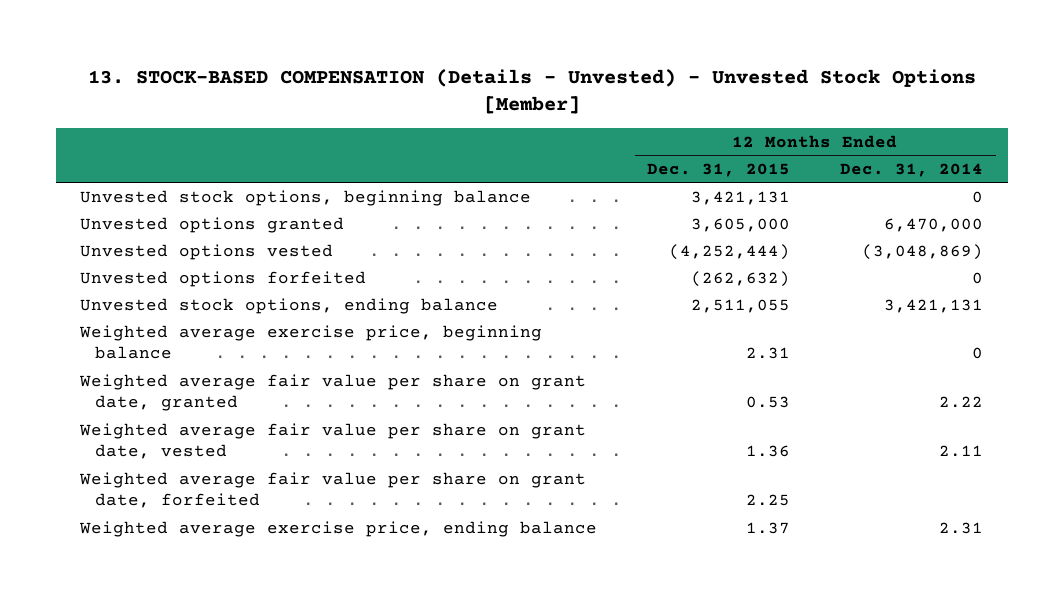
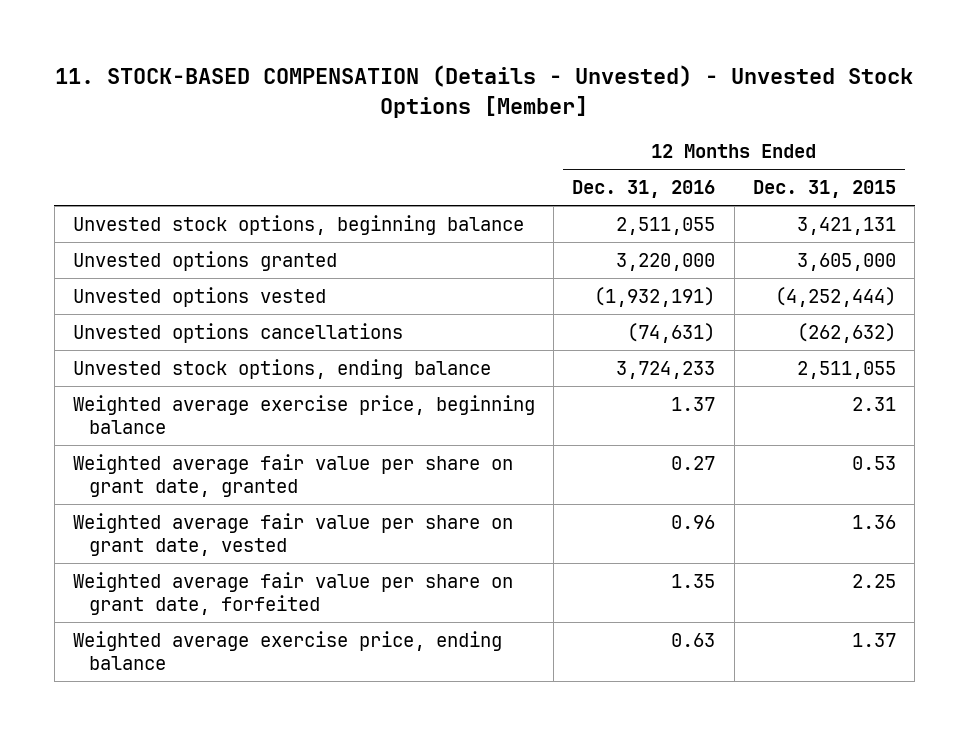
- 13. STOCK-BASED COMPENSATION (Details - Unvested) - Unvested Stock Options [Member]
+ 11. STOCK-BASED COMPENSATION (Details - Unvested) - Unvested Stock Options [Member]
- | 12 Months Ended Dec. 31, 2015 | 12 Months Ended Dec. 31, 2014
+ | 12 Months Ended Dec. 31, 2016 | 12 Months Ended Dec. 31, 2015
- Unvested options forfeited | (262,632) | 0
+ Unvested options cancellations | (74,631) | (262,632)

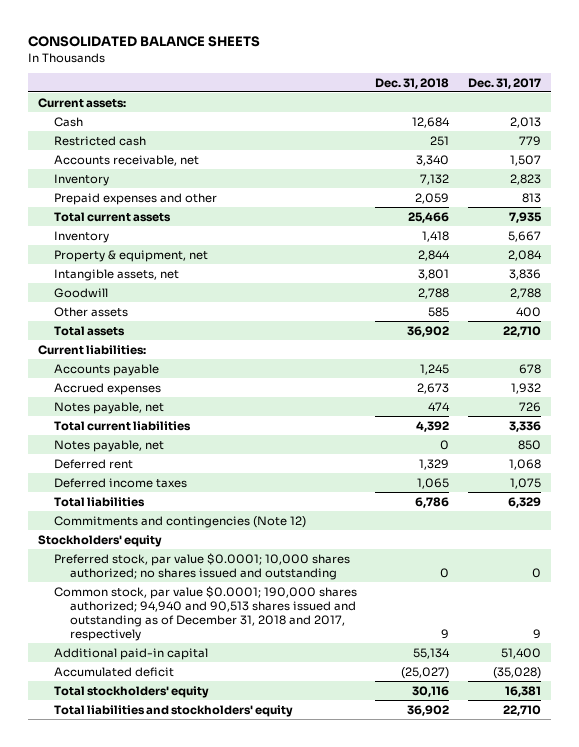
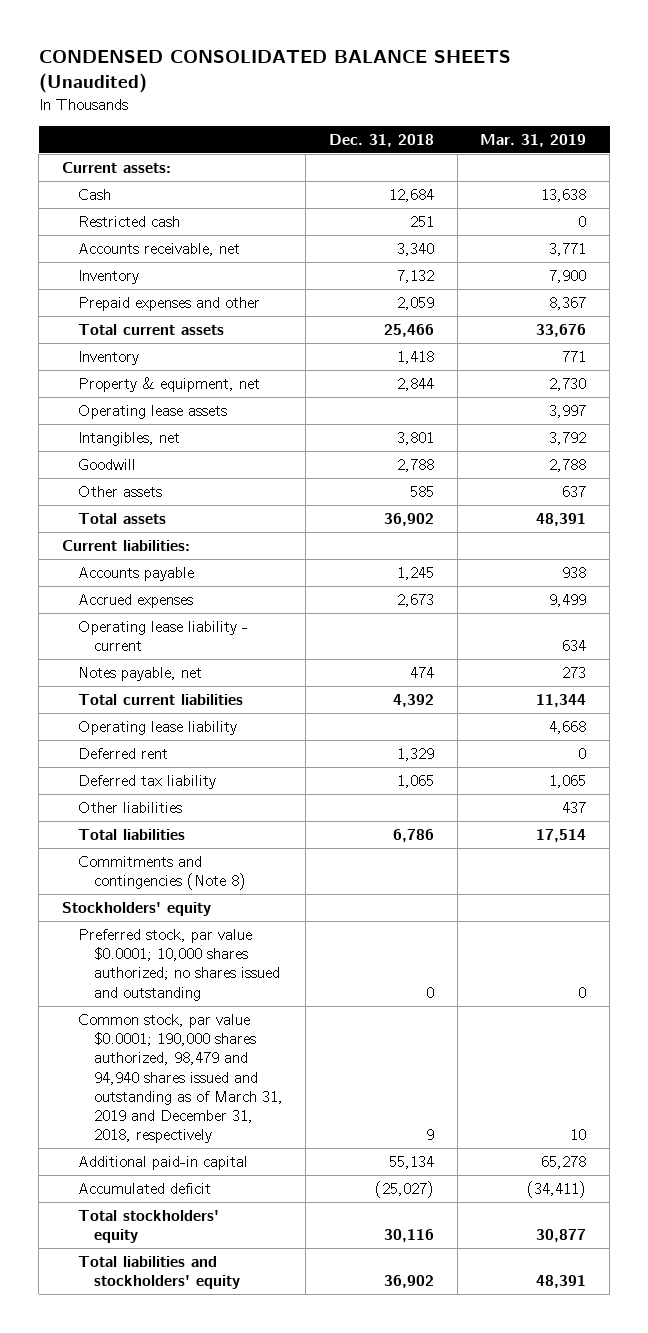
- CONSOLIDATED BALANCE SHEETS
+ CONDENSED CONSOLIDATED BALANCE SHEETS (Unaudited)
- | Dec. 31, 2018 | Dec. 31, 2017
+ | Dec. 31, 2018 | Mar. 31, 2019
- Intangible assets, net | 3,801 | 3,836
+ Operating lease assets | | 3,997
+ Intangibles, net | 3,801 | 3,792
+ Operating lease liability - current | | 634
- Notes payable, net | 0 | 850
+ Operating lease liability | | 4,668
- Deferred income taxes | 1,065 | 1,075
+ Deferred tax liability | 1,065 | 1,065
+ Other liabilities | | 437
- Commitments and contingencies (Note 12)
+ Commitments and contingencies (Note 8)
- Common stock, par value $0.0001; 190,000 shares authorized; 94,940 and 90,513 shares issued and outstanding as of December 31, 2018 and 2017, respectively | 9 | 9
+ Common stock, par value $0.0001; 190,000 shares authorized, 98,479 and 94,940 shares issued and outstanding as of March 31, 2019 and December 31, 2018, respectively | 9 | 10

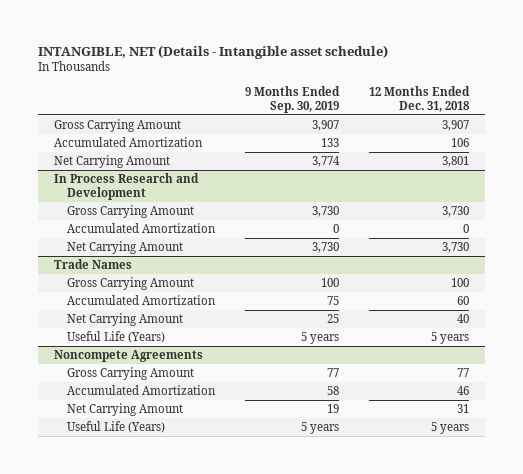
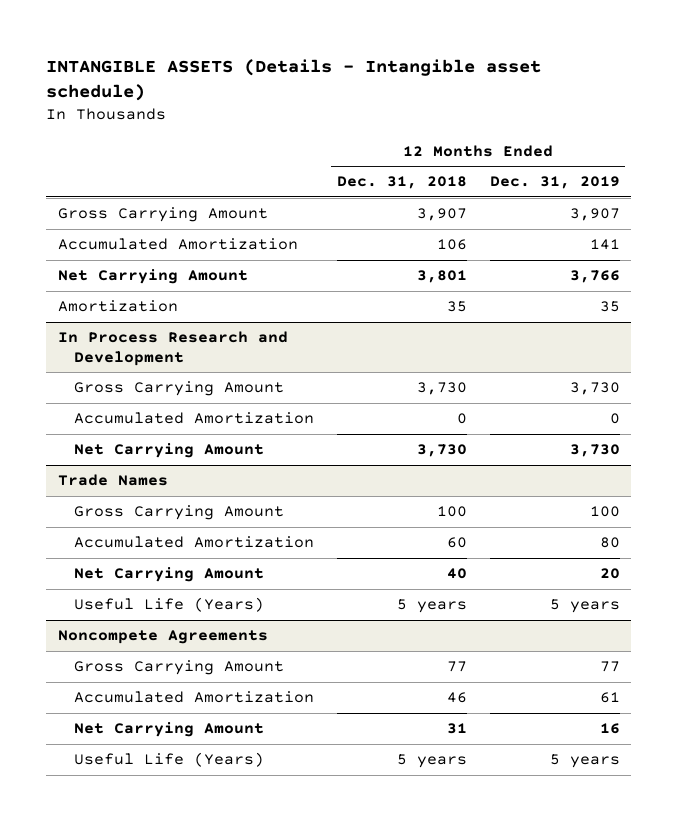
- INTANGIBLE, NET (Details - Intangible asset schedule)
+ INTANGIBLE ASSETS (Details - Intangible asset schedule)
- | 9 Months Ended Sep. 30, 2019 | 12 Months Ended Dec. 31, 2018
+ | 12 Months Ended Dec. 31, 2018 | 12 Months Ended Dec. 31, 2019
+ Amortization | 35 | 35

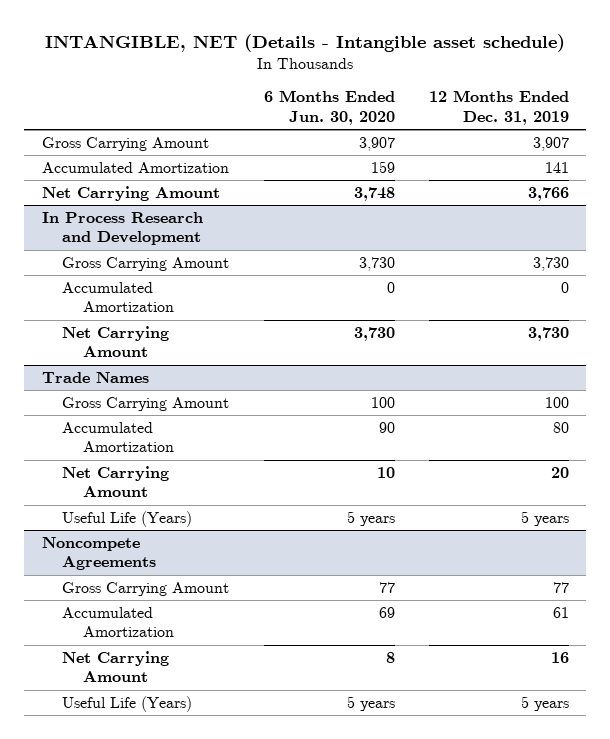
- INTANGIBLE ASSETS (Details - Intangible asset schedule)
+ INTANGIBLE, NET (Details - Intangible asset schedule)
- | 12 Months Ended Dec. 31, 2018 | 12 Months Ended Dec. 31, 2019
+ | 6 Months Ended Jun. 30, 2020 | 12 Months Ended Dec. 31, 2019
- Amortization | 35 | 35

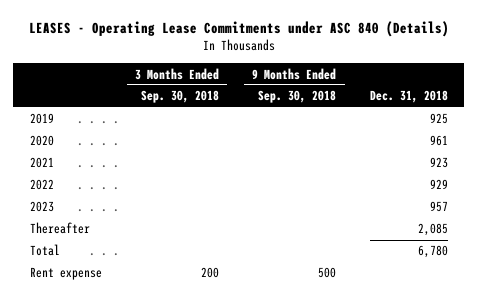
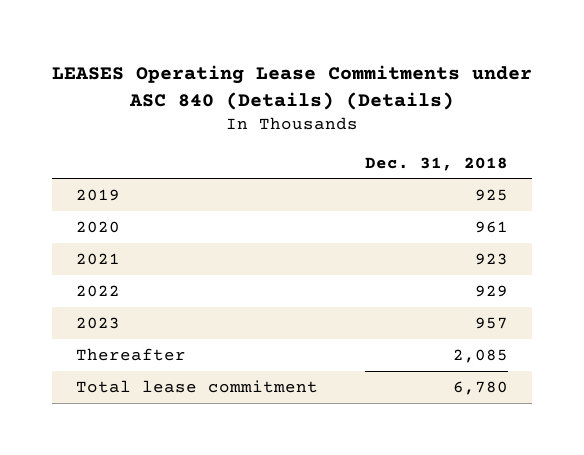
- LEASES - Operating Lease Commitments under ASC 840 (Details)
+ LEASES Operating Lease Commitments under ASC 840 (Details) (Details)
- | 3 Months Ended Sep. 30, 2018 | 9 Months Ended Sep. 30, 2018 | Dec. 31, 2018
+ | Dec. 31, 2018
- Total | | | 6,780
- Rent expense | 200 | 500 |
+ Total lease commitment | 6,780

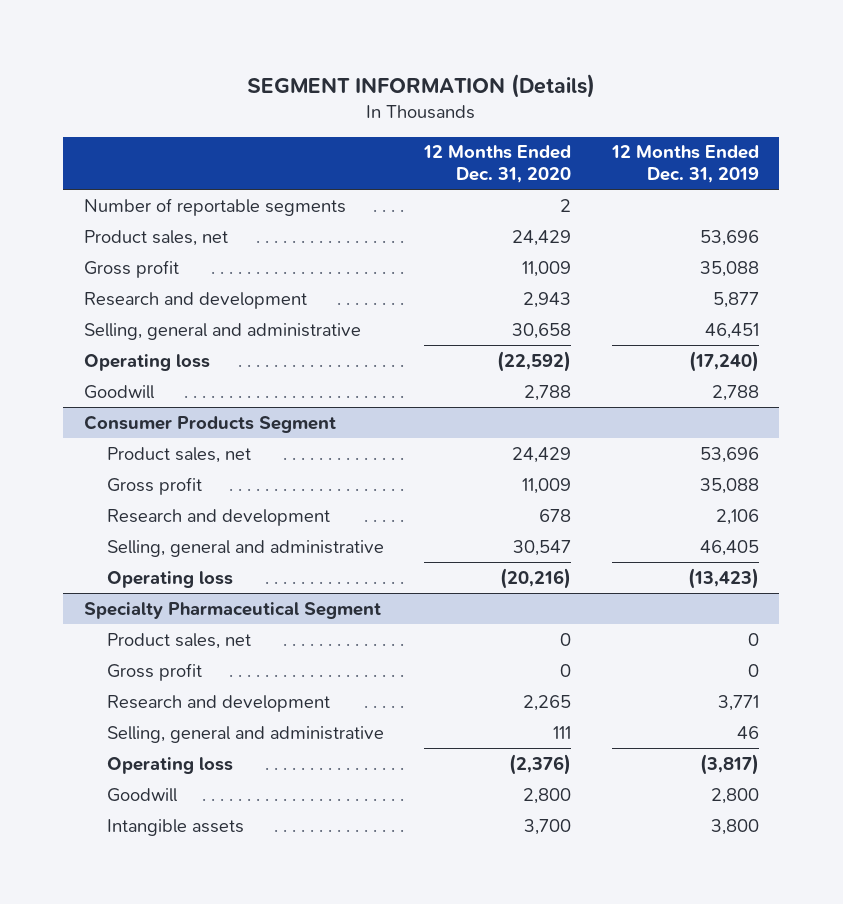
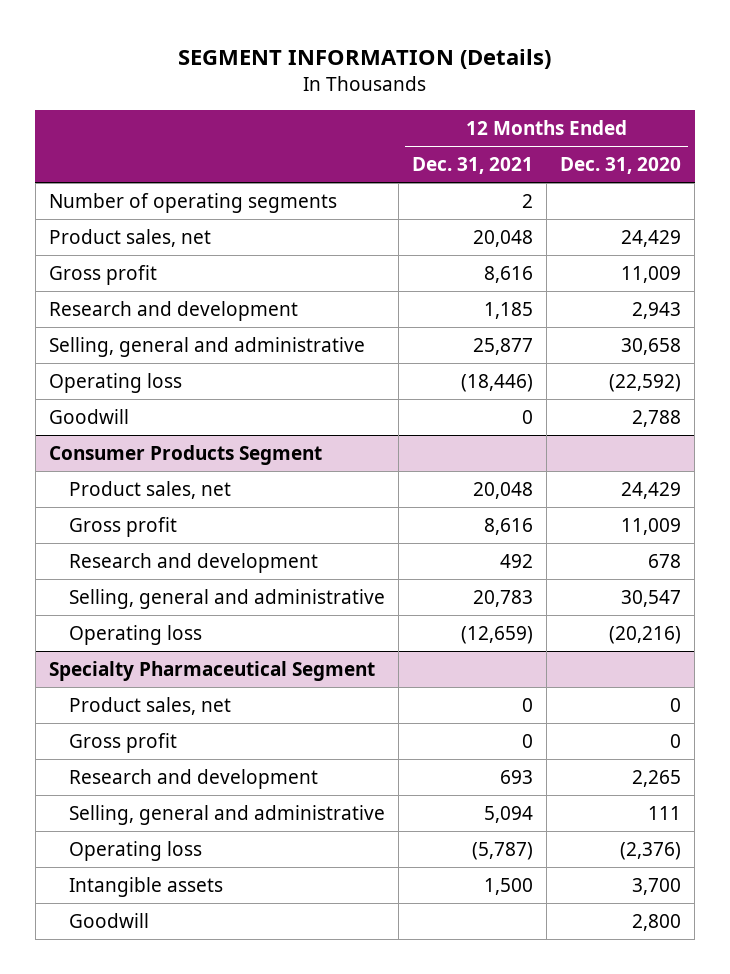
- | 12 Months Ended Dec. 31, 2020 | 12 Months Ended Dec. 31, 2019
+ | 12 Months Ended Dec. 31, 2021 | 12 Months Ended Dec. 31, 2020
- Number of reportable segments | 2 |
+ Number of operating segments | 2 |
@ Specialty Pharmaceutical Segment
moved down: Goodwill | | 2,800

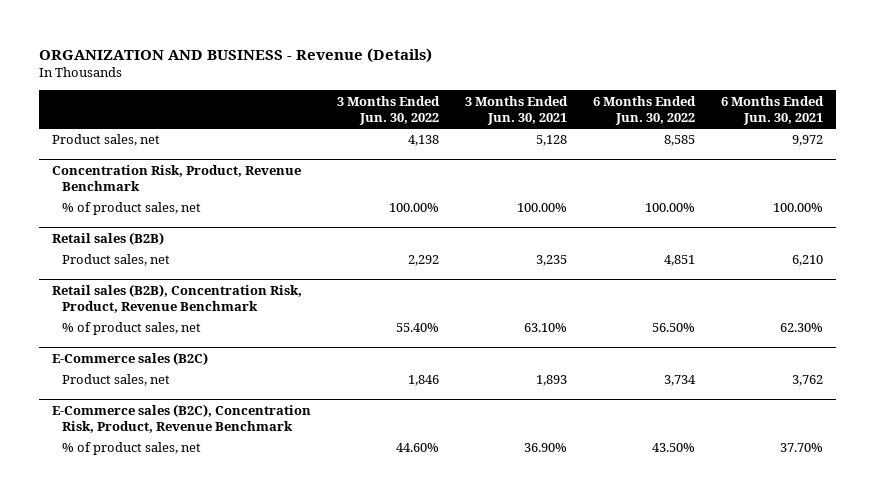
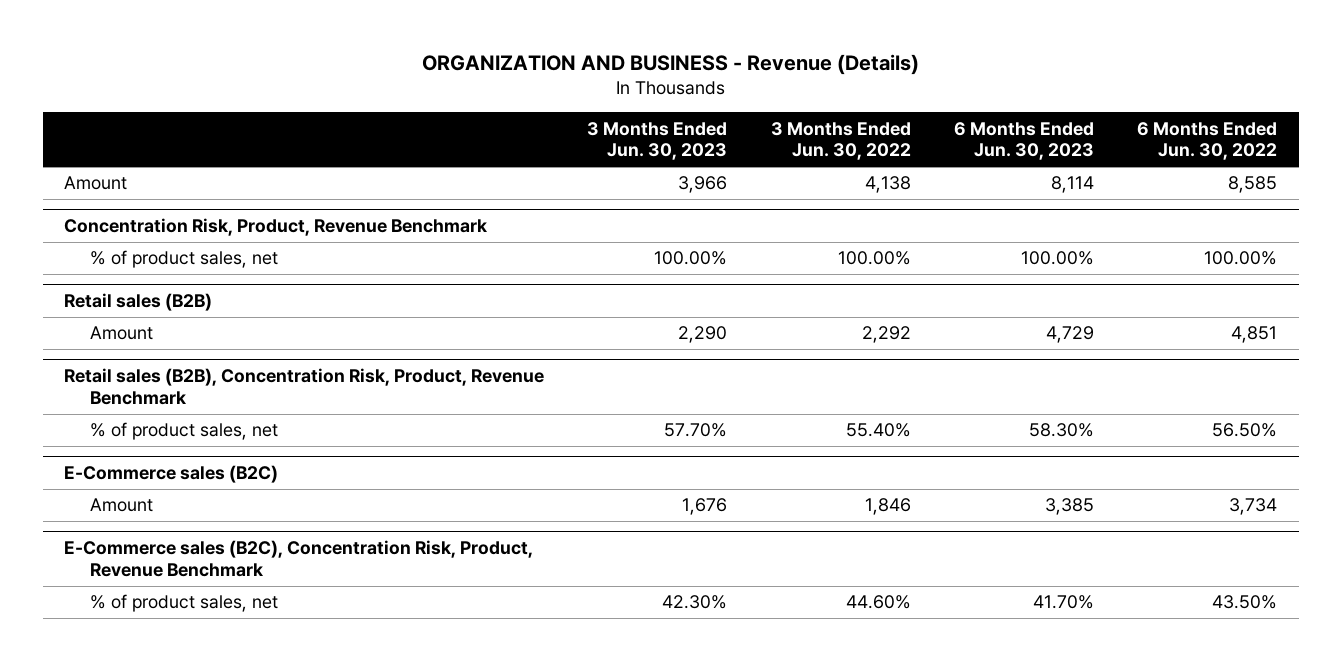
- | 3 Months Ended Jun. 30, 2022 | 3 Months Ended Jun. 30, 2021 | 6 Months Ended Jun. 30, 2022 | 6 Months Ended Jun. 30, 2021
+ | 3 Months Ended Jun. 30, 2023 | 3 Months Ended Jun. 30, 2022 | 6 Months Ended Jun. 30, 2023 | 6 Months Ended Jun. 30, 2022
- Product sales, net | 4,138 | 5,128 | 8,585 | 9,972
+ Amount | 3,966 | 4,138 | 8,114 | 8,585
@ Retail sales (B2B)
- Product sales, net | 2,292 | 3,235 | 4,851 | 6,210
+ Amount | 2,290 | 2,292 | 4,729 | 4,851
@ E-Commerce sales (B2C)
- Product sales, net | 1,846 | 1,893 | 3,734 | 3,762
+ Amount | 1,676 | 1,846 | 3,385 | 3,734

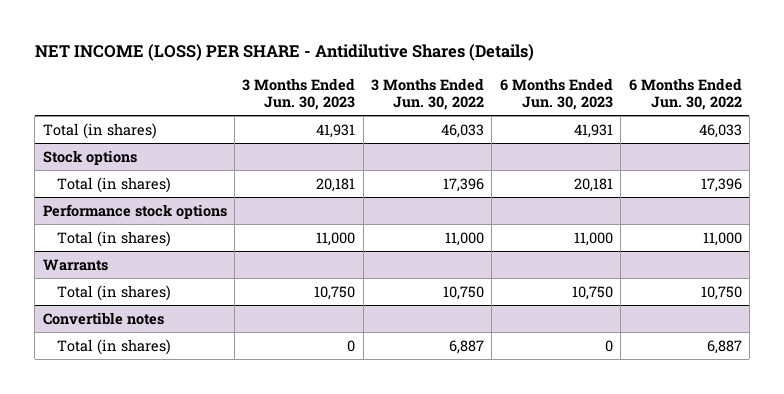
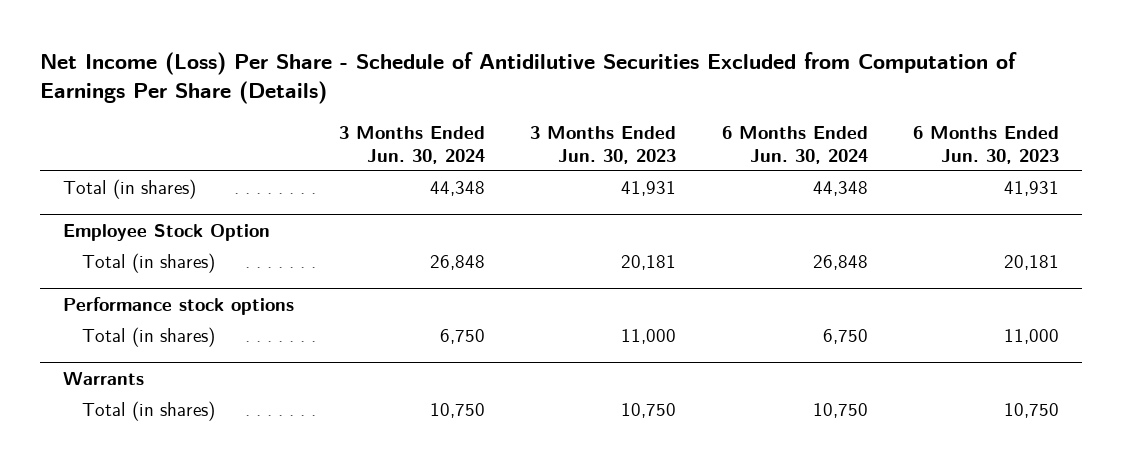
- NET INCOME (LOSS) PER SHARE - Antidilutive Shares (Details)
+ Net Income (Loss) Per Share - Schedule of Antidilutive Securities Excluded from Computation of Earnings Per Share (Details)
- | 3 Months Ended Jun. 30, 2023 | 3 Months Ended Jun. 30, 2022 | 6 Months Ended Jun. 30, 2023 | 6 Months Ended Jun. 30, 2022
+ | 3 Months Ended Jun. 30, 2024 | 3 Months Ended Jun. 30, 2023 | 6 Months Ended Jun. 30, 2024 | 6 Months Ended Jun. 30, 2023
- Stock options
+ Employee Stock Option
- Convertible notes
- Total (in shares) | 0 | 6,887 | 0 | 6,887

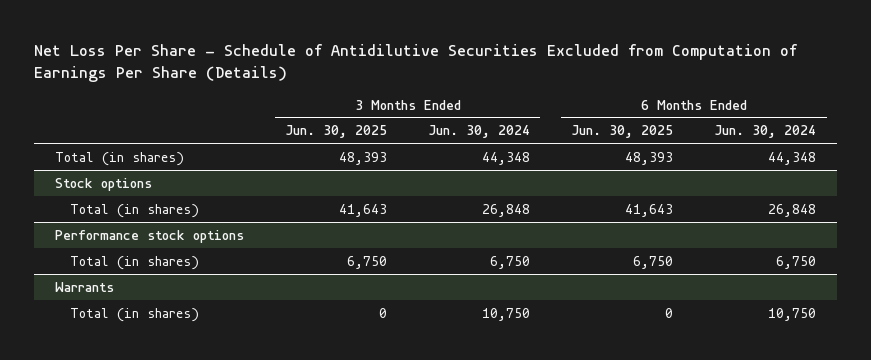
- Net Income (Loss) Per Share - Schedule of Antidilutive Securities Excluded from Computation of Earnings Per Share (Details)
+ Net Loss Per Share - Schedule of Antidilutive Securities Excluded from Computation of Earnings Per Share (Details)
- | 3 Months Ended Jun. 30, 2024 | 3 Months Ended Jun. 30, 2023 | 6 Months Ended Jun. 30, 2024 | 6 Months Ended Jun. 30, 2023
+ | 3 Months Ended Jun. 30, 2025 | 3 Months Ended Jun. 30, 2024 | 6 Months Ended Jun. 30, 2025 | 6 Months Ended Jun. 30, 2024
- Employee Stock Option
+ Stock options

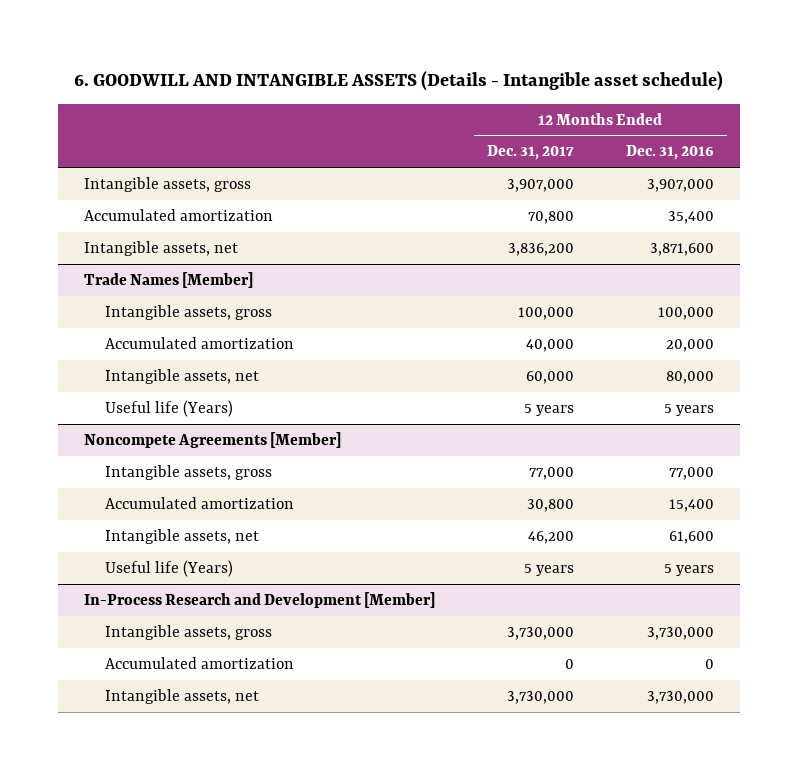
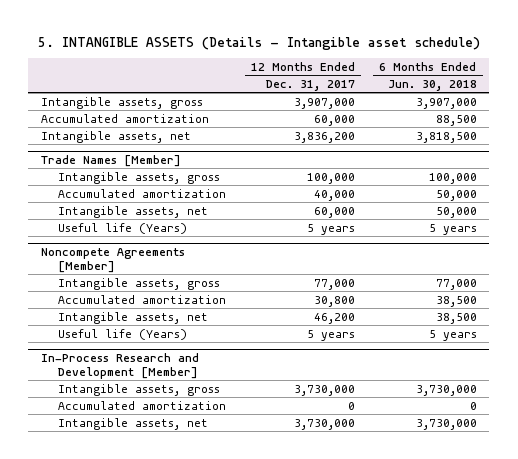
- 6. GOODWILL AND INTANGIBLE ASSETS (Details - Intangible asset schedule)
+ 5. INTANGIBLE ASSETS (Details - Intangible asset schedule)
- | 12 Months Ended Dec. 31, 2017 | 12 Months Ended Dec. 31, 2016
+ | 12 Months Ended Dec. 31, 2017 | 6 Months Ended Jun. 30, 2018
- Accumulated amortization | 70,800 | 35,400
+ Accumulated amortization | 60,000 | 88,500

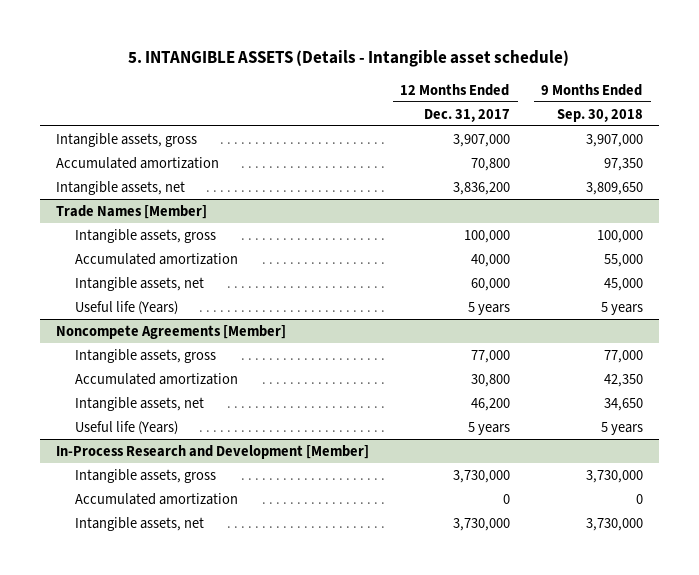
- | 12 Months Ended Dec. 31, 2017 | 6 Months Ended Jun. 30, 2018
+ | 12 Months Ended Dec. 31, 2017 | 9 Months Ended Sep. 30, 2018
- Accumulated amortization | 60,000 | 88,500
+ Accumulated amortization | 70,800 | 97,350

